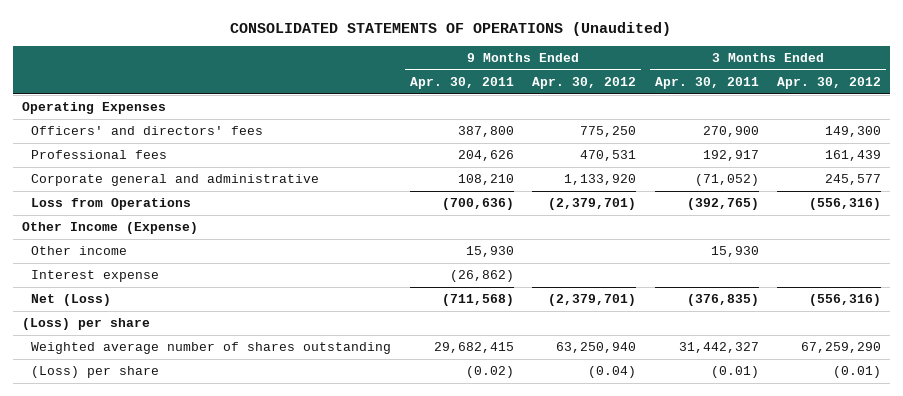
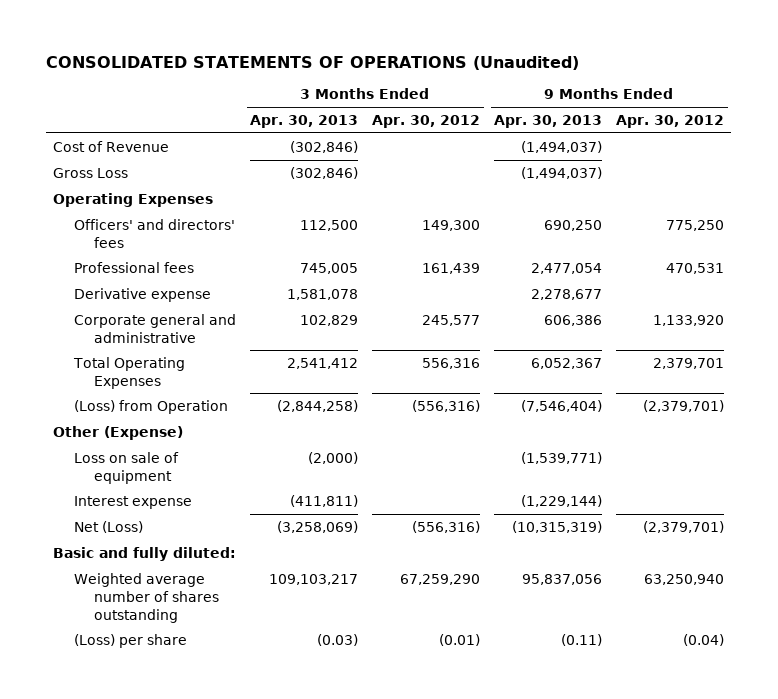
- | 9 Months Ended Apr. 30, 2011 | 9 Months Ended Apr. 30, 2012 | 3 Months Ended Apr. 30, 2011 | 3 Months Ended Apr. 30, 2012
+ | 3 Months Ended Apr. 30, 2013 | 3 Months Ended Apr. 30, 2012 | 9 Months Ended Apr. 30, 2013 | 9 Months Ended Apr. 30, 2012
+ Cost of Revenue | (302,846) | | (1,494,037) |
+ Gross Loss | (302,846) | | (1,494,037) |
+ Derivative expense | 1,581,078 | | 2,278,677 |
- Loss from Operations | (700,636) | (2,379,701) | (392,765) | (556,316)
- Other Income (Expense)
- Other income | 15,930 | | 15,930 |
+ Total Operating Expenses | 2,541,412 | 556,316 | 6,052,367 | 2,379,701
+ (Loss) from Operation | (2,844,258) | (556,316) | (7,546,404) | (2,379,701)
+ Other (Expense)
+ Loss on sale of equipment | (2,000) | | (1,539,771) |
- (Loss) per share
+ Basic and fully diluted:

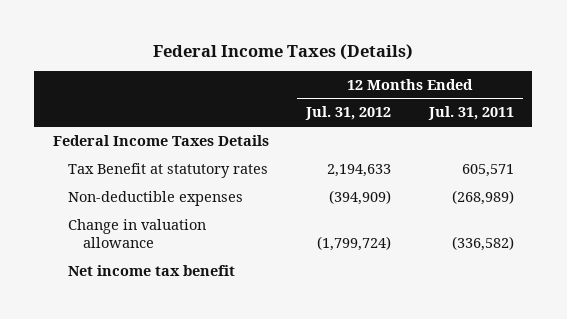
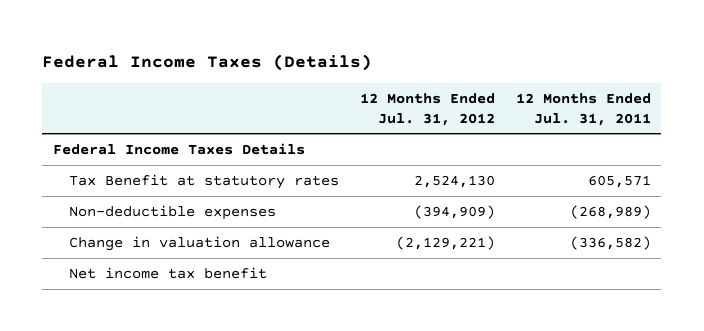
- Tax Benefit at statutory rates | 2,194,633 | 605,571
+ Tax Benefit at statutory rates | 2,524,130 | 605,571
- Change in valuation allowance | (1,799,724) | (336,582)
+ Change in valuation allowance | (2,129,221) | (336,582)

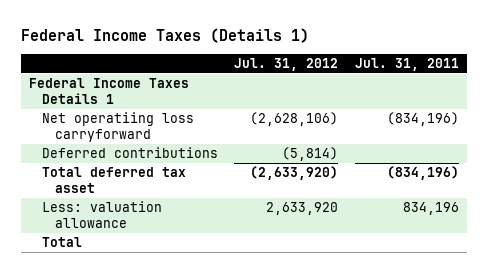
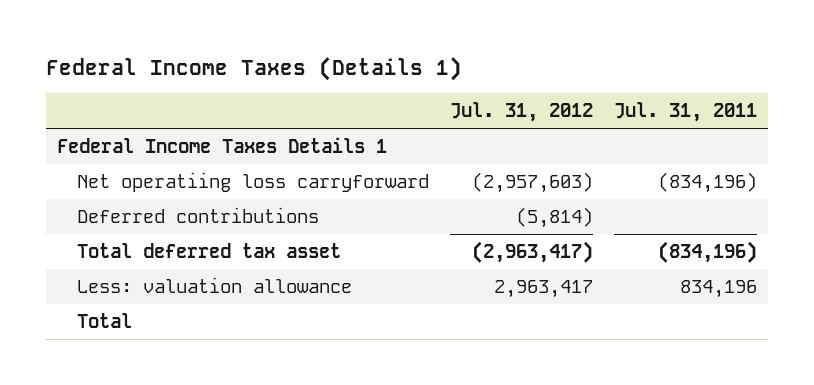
- Net operatiing loss carryforward | (2,628,106) | (834,196)
+ Net operatiing loss carryforward | (2,957,603) | (834,196)
- Total deferred tax asset | (2,633,920) | (834,196)
- Less: valuation allowance | 2,633,920 | 834,196
+ Total deferred tax asset | (2,963,417) | (834,196)
+ Less: valuation allowance | 2,963,417 | 834,196

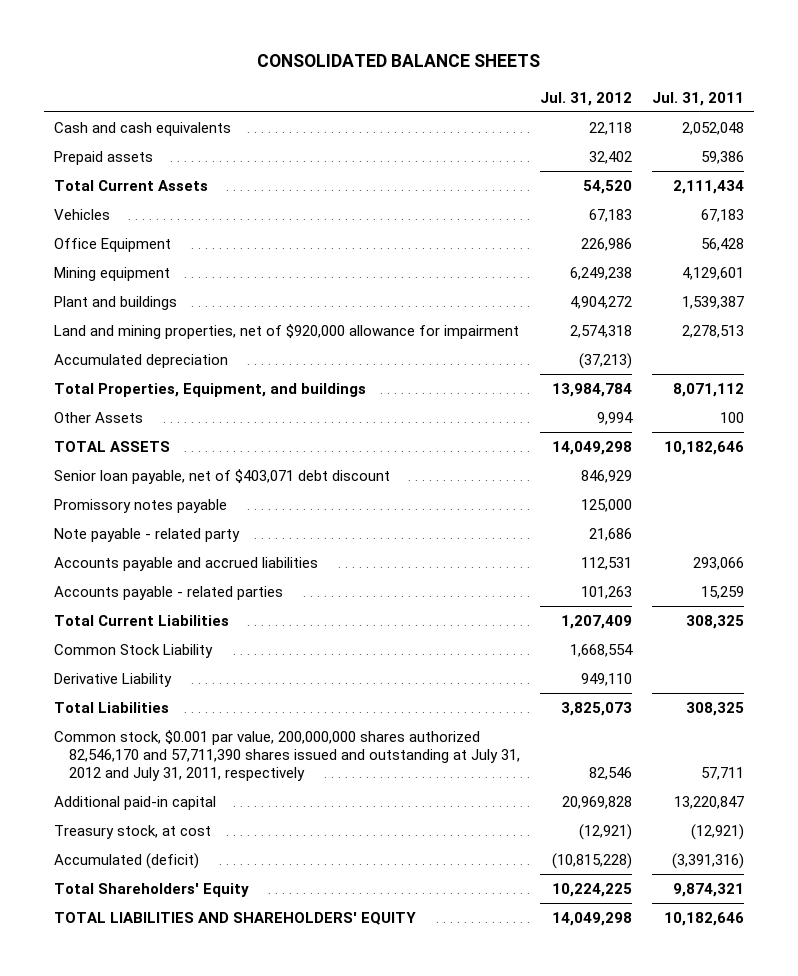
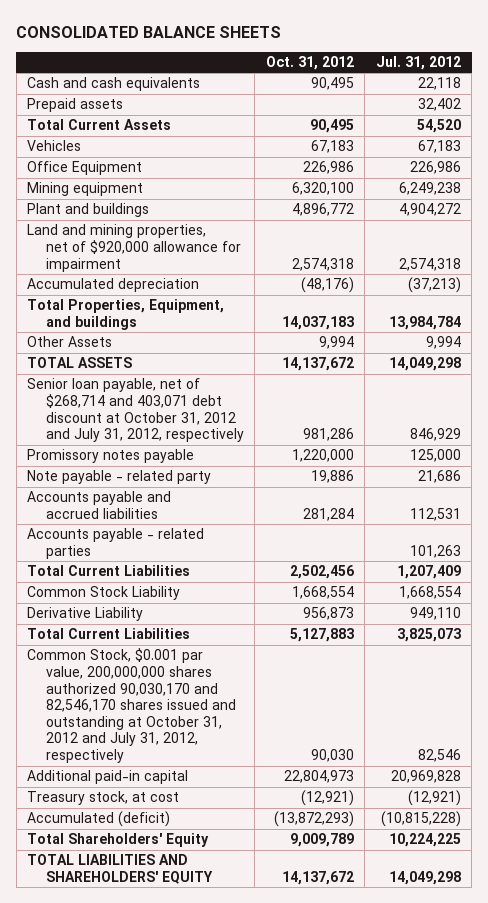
- | Jul. 31, 2012 | Jul. 31, 2011
+ | Oct. 31, 2012 | Jul. 31, 2012
- Senior loan payable, net of $403,071 debt discount | 846,929 |
+ Senior loan payable, net of $268,714 and 403,071 debt discount at October 31, 2012 and July 31, 2012, respectively | 981,286 | 846,929
- Total Liabilities | 3,825,073 | 308,325
- Common stock, $0.001 par value, 200,000,000 shares authorized 82,546,170 and 57,711,390 shares issued and outstanding at July 31, 2012 and July 31, 2011, respectively | 82,546 | 57,711
+ Total Current Liabilities | 5,127,883 | 3,825,073
+ Common Stock, $0.001 par value, 200,000,000 shares authorized 90,030,170 and 82,546,170 shares issued and outstanding at October 31, 2012 and July 31, 2012, respectively | 90,030 | 82,546

